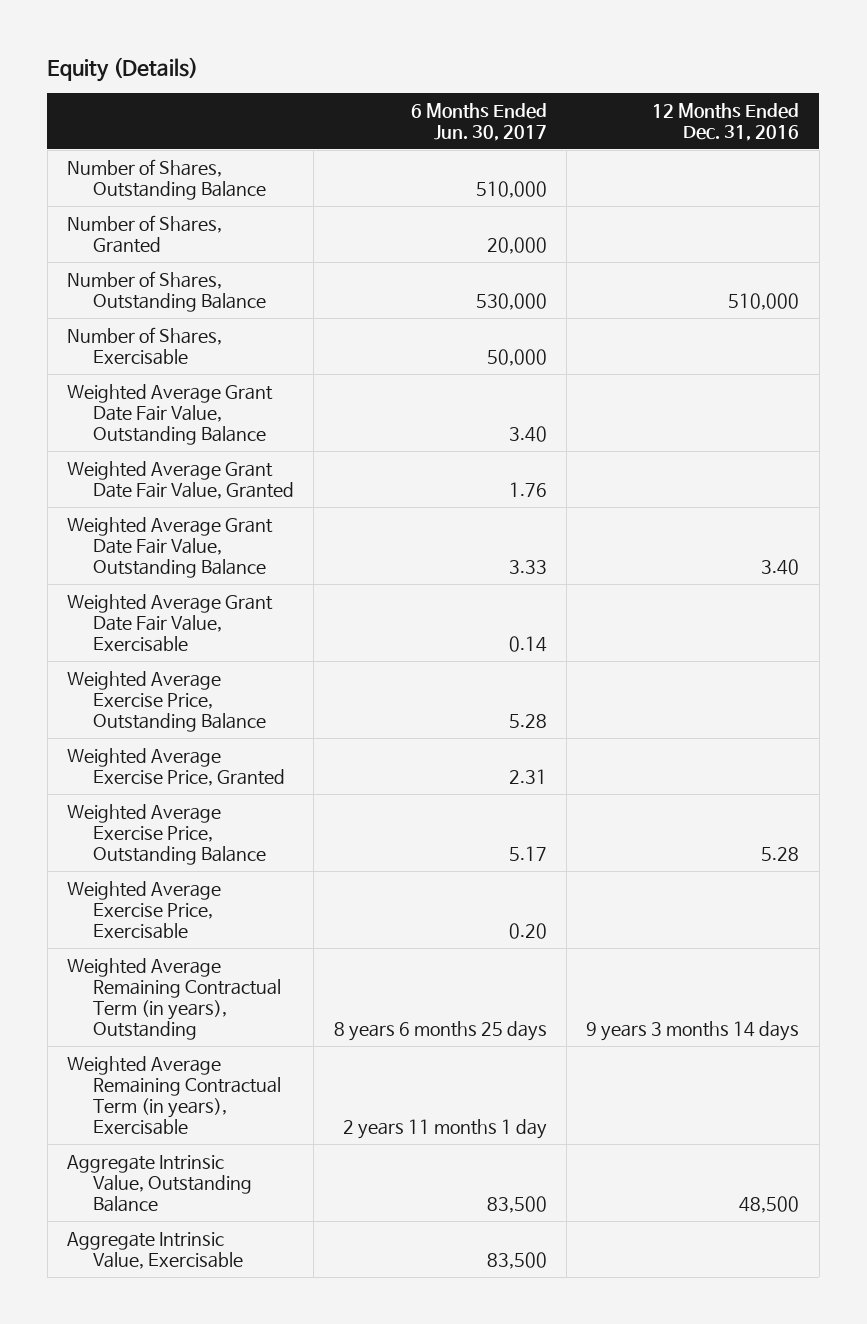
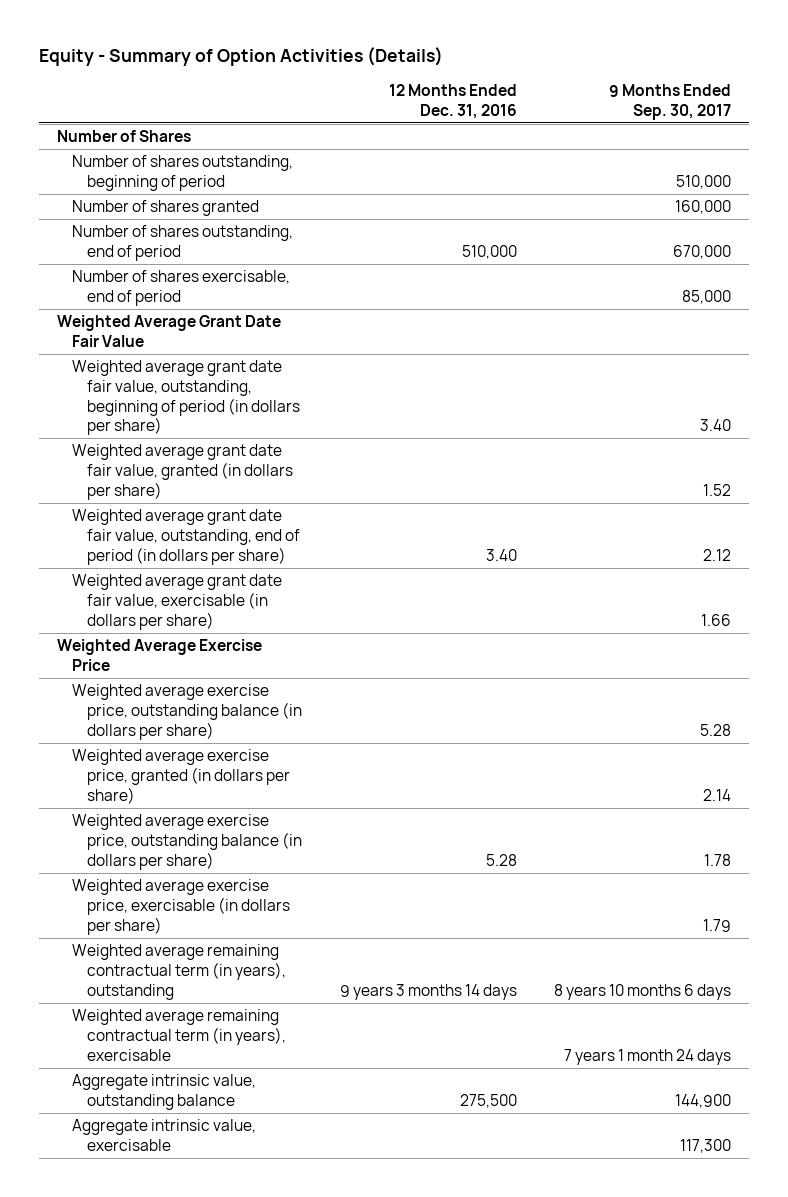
- Equity (Details)
+ Equity - Summary of Option Activities (Details)
- | 6 Months Ended Jun. 30, 2017 | 12 Months Ended Dec. 31, 2016
+ | 12 Months Ended Dec. 31, 2016 | 9 Months Ended Sep. 30, 2017
- Number of Shares, Outstanding Balance | 510,000 |
- Number of Shares, Granted | 20,000 |
- Number of Shares, Outstanding Balance | 530,000 | 510,000
- Number of Shares, Exercisable | 50,000 |
- Weighted Average Grant Date Fair Value, Outstanding Balance | 3.40 |
- Weighted Average Grant Date Fair Value, Granted | 1.76 |
- Weighted Average Grant Date Fair Value, Outstanding Balance | 3.33 | 3.40
- Weighted Average Grant Date Fair Value, Exercisable | 0.14 |
- Weighted Average Exercise Price, Outstanding Balance | 5.28 |
- Weighted Average Exercise Price, Granted | 2.31 |
- Weighted Average Exercise Price, Outstanding Balance | 5.17 | 5.28
- Weighted Average Exercise Price, Exercisable | 0.20 |
- Weighted Average Remaining Contractual Term (in years), Outstanding | 8 years 6 months 25 days | 9 years 3 months 14 days
- Weighted Average Remaining Contractual Term (in years), Exercisable | 2 years 11 months 1 day |
- Aggregate Intrinsic Value, Outstanding Balance | 83,500 | 48,500
- Aggregate Intrinsic Value, Exercisable | 83,500 |
+ Number of Shares
+ Number of shares outstanding, beginning of period | | 510,000
+ Number of shares granted | | 160,000
+ Number of shares outstanding, end of period | 510,000 | 670,000
+ Number of shares exercisable, end of period | | 85,000
+ Weighted Average Grant Date Fair Value
+ Weighted average grant date fair value, outstanding, beginning of period (in dollars per share) | | 3.40
+ Weighted average grant date fair value, granted (in dollars per share) | | 1.52
+ Weighted average grant date fair value, outstanding, end of period (in dollars per share) | 3.40 | 2.12
+ Weighted average grant date fair value, exercisable (in dollars per share) | | 1.66
+ Weighted Average Exercise Price
+ Weighted average exercise price, outstanding balance (in dollars per share) | | 5.28
+ Weighted average exercise price, granted (in dollars per share) | | 2.14
+ Weighted average exercise price, outstanding balance (in dollars per share) | 5.28 | 1.78
+ Weighted average exercise price, exercisable (in dollars per share) | | 1.79
+ Weighted average remaining contractual term (in years), outstanding | 9 years 3 months 14 days | 8 years 10 months 6 days
+ Weighted average remaining contractual term (in years), exercisable | | 7 years 1 month 24 days
+ Aggregate intrinsic value, outstanding balance | 275,500 | 144,900
+ Aggregate intrinsic value, exercisable | | 117,300

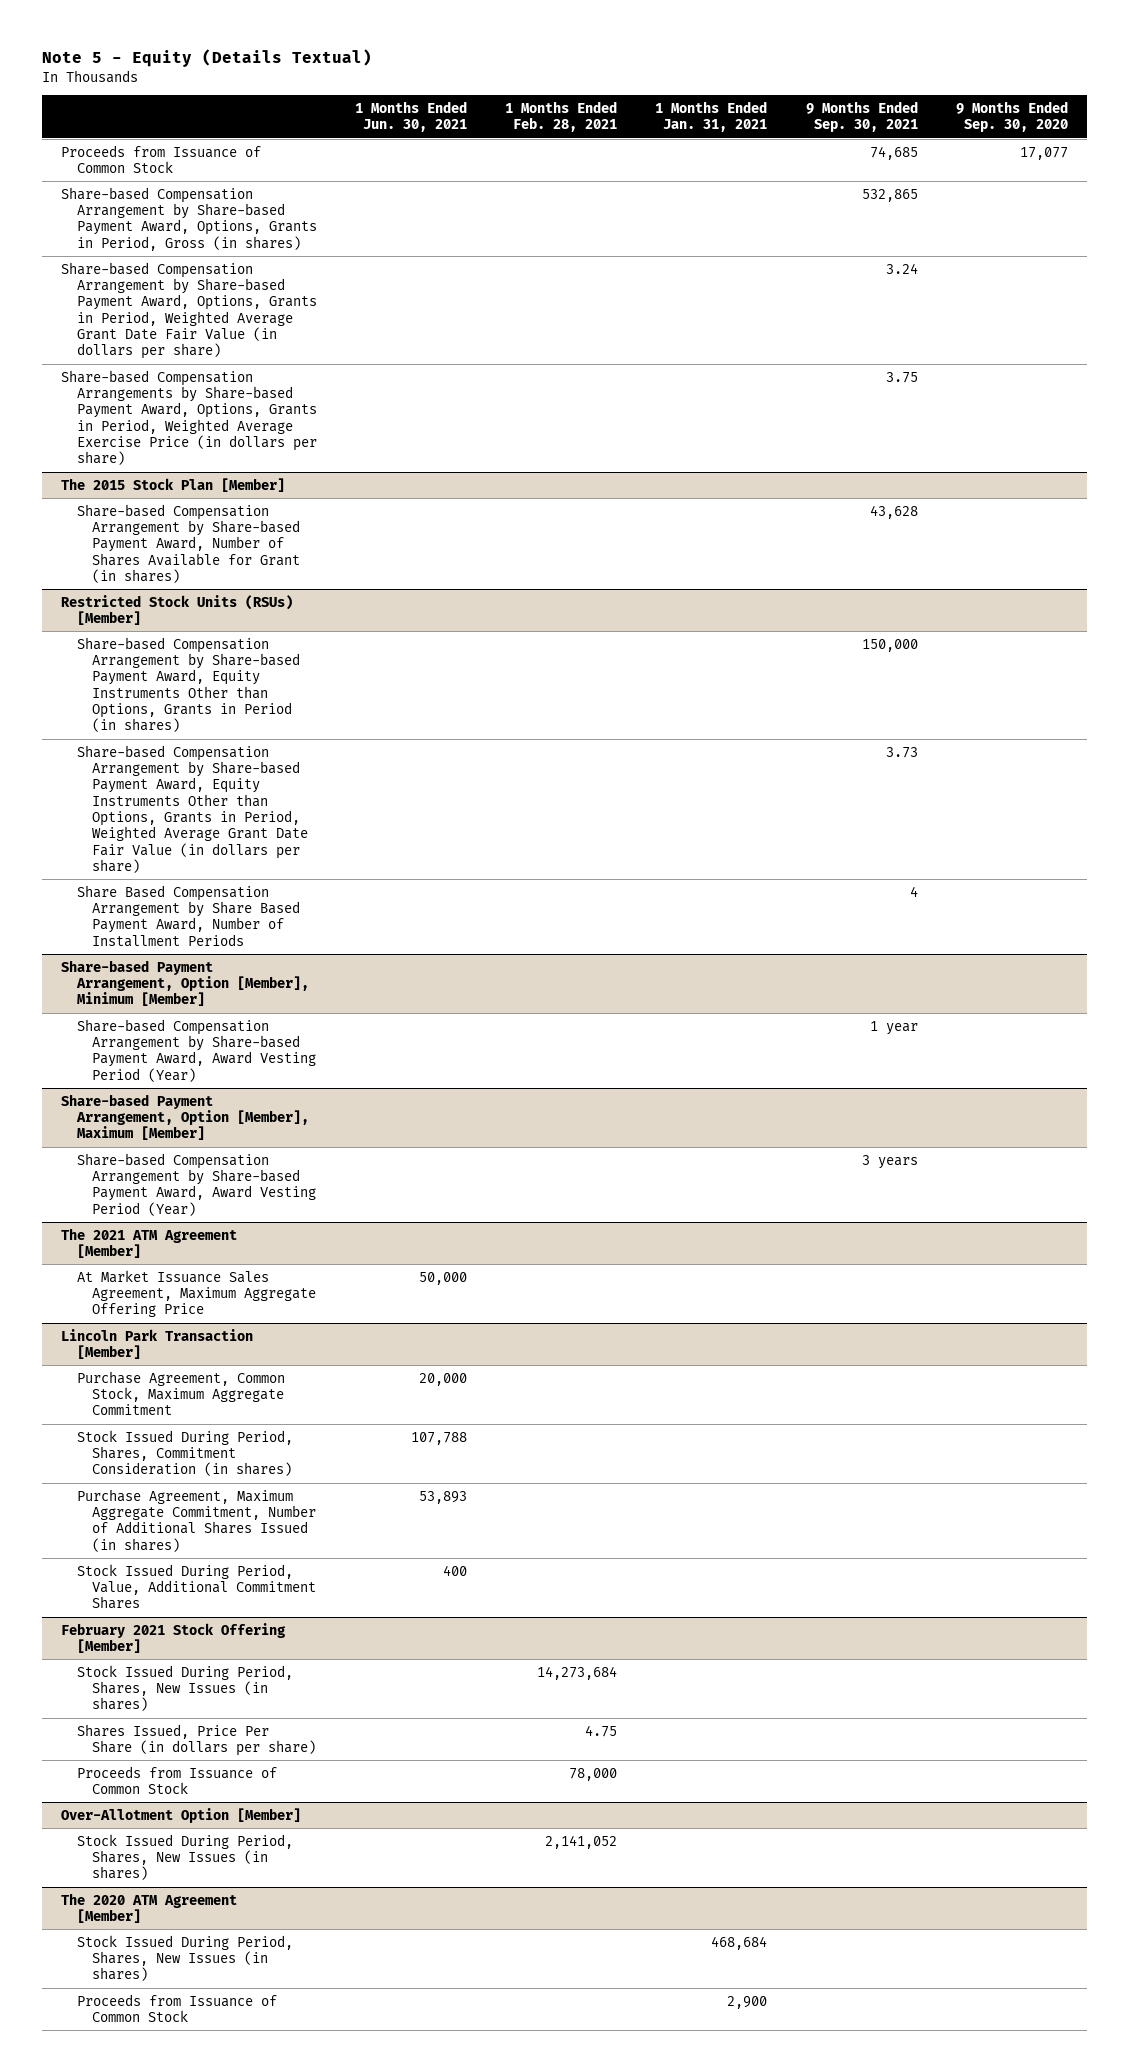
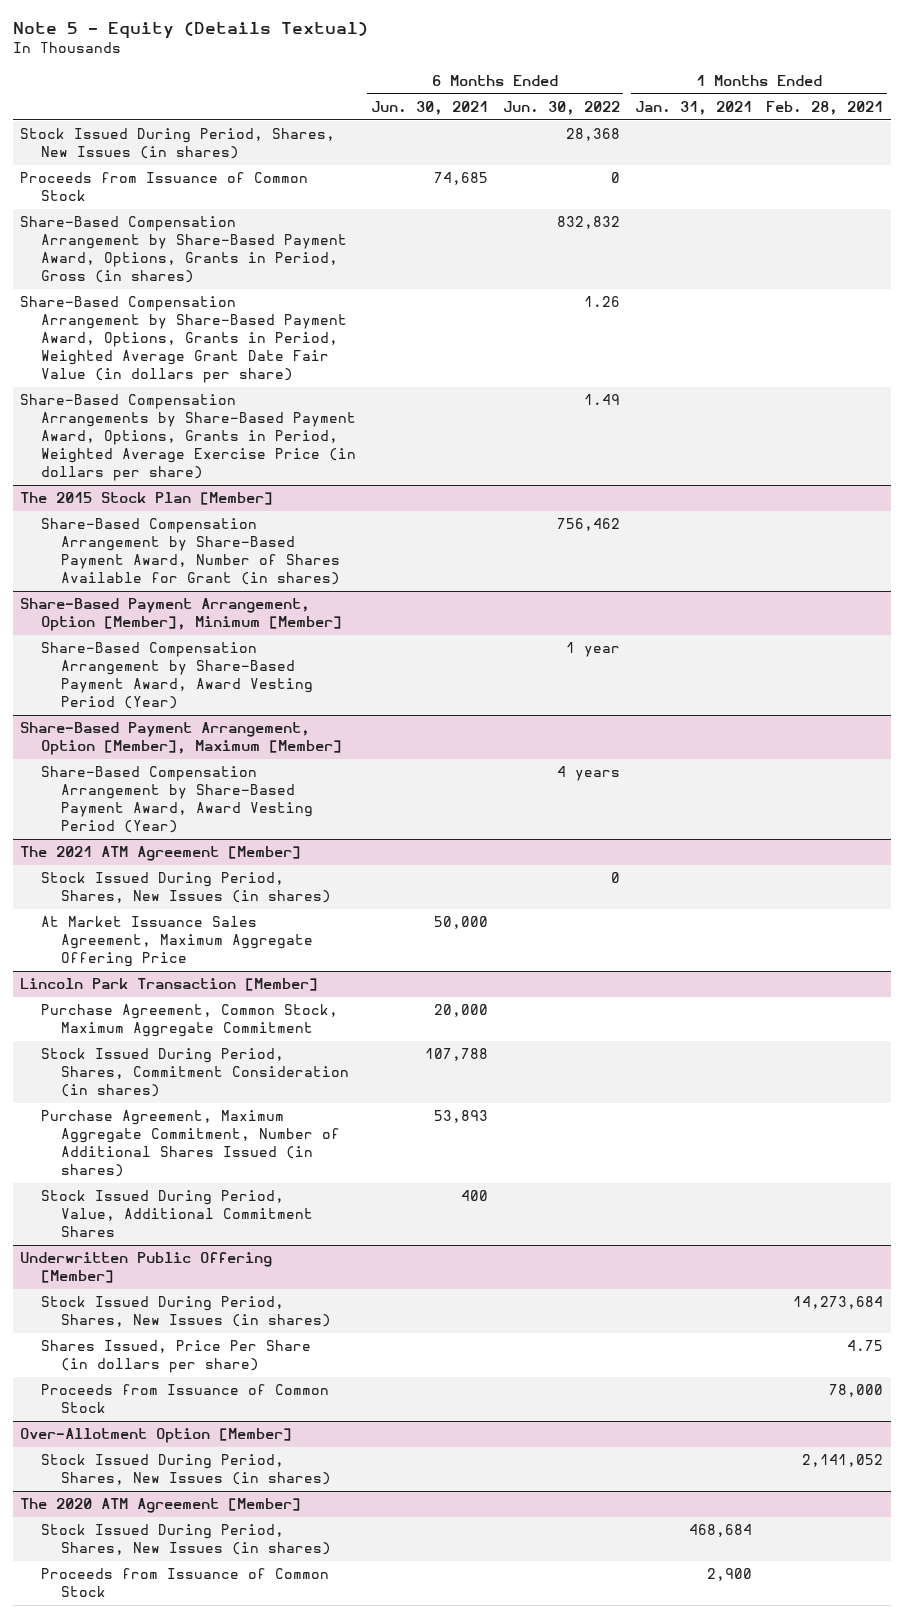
- | 1 Months Ended Jun. 30, 2021 | 1 Months Ended Feb. 28, 2021 | 1 Months Ended Jan. 31, 2021 | 9 Months Ended Sep. 30, 2021 | 9 Months Ended Sep. 30, 2020
+ | 6 Months Ended Jun. 30, 2021 | 6 Months Ended Jun. 30, 2022 | 1 Months Ended Jan. 31, 2021 | 1 Months Ended Feb. 28, 2021
+ Stock Issued During Period, Shares, New Issues (in shares) | | 28,368 | |
- Share-based Compensation Arrangement by Share-based Payment Award, Options, Grants in Period, Gross (in shares) | | | | 532,865 |
- Share-based Compensation Arrangement by Share-based Payment Award, Options, Grants in Period, Weighted Average Grant Date Fair Value (in dollars per share) | | | | 3.24 |
- Share-based Compensation Arrangements by Share-based Payment Award, Options, Grants in Period, Weighted Average Exercise Price (in dollars per share) | | | | 3.75 |
+ Share-Based Compensation Arrangement by Share-Based Payment Award, Options, Grants in Period, Gross (in shares) | | 832,832 | |
+ Share-Based Compensation Arrangement by Share-Based Payment Award, Options, Grants in Period, Weighted Average Grant Date Fair Value (in dollars per share) | | 1.26 | |
+ Share-Based Compensation Arrangements by Share-Based Payment Award, Options, Grants in Period, Weighted Average Exercise Price (in dollars per share) | | 1.49 | |
@ The 2015 Stock Plan [Member]
- Share-based Compensation Arrangement by Share-based Payment Award, Number of Shares Available for Grant (in shares) | | | | 43,628 |
- Restricted Stock Units (RSUs) [Member]
- Share-based Compensation Arrangement by Share-based Payment Award, Equity Instruments Other than Options, Grants in Period (in shares) | | | | 150,000 |
- Share-based Compensation Arrangement by Share-based Payment Award, Equity Instruments Other than Options, Grants in Period, Weighted Average Grant Date Fair Value (in dollars per share) | | | | 3.73 |
- Share Based Compensation Arrangement by Share Based Payment Award, Number of Installment Periods | | | | 4 |
- Share-based Payment Arrangement, Option [Member], Minimum [Member]
- Share-based Compensation Arrangement by Share-based Payment Award, Award Vesting Period (Year) | | | | 1 year |
- Share-based Payment Arrangement, Option [Member], Maximum [Member]
- Share-based Compensation Arrangement by Share-based Payment Award, Award Vesting Period (Year) | | | | 3 years |
@ The 2015 Stock Plan [Member]
+ Share-Based Compensation Arrangement by Share-Based Payment Award, Number of Shares Available for Grant (in shares) | | 756,462 | |
+ Share-Based Payment Arrangement, Option [Member], Minimum [Member]
+ Share-Based Compensation Arrangement by Share-Based Payment Award, Award Vesting Period (Year) | | 1 year | |
+ Share-Based Payment Arrangement, Option [Member], Maximum [Member]
+ Share-Based Compensation Arrangement by Share-Based Payment Award, Award Vesting Period (Year) | | 4 years | |
@ The 2021 ATM Agreement [Member]
+ Stock Issued During Period, Shares, New Issues (in shares) | | 0 | |
- February 2021 Stock Offering [Member]
+ Underwritten Public Offering [Member]

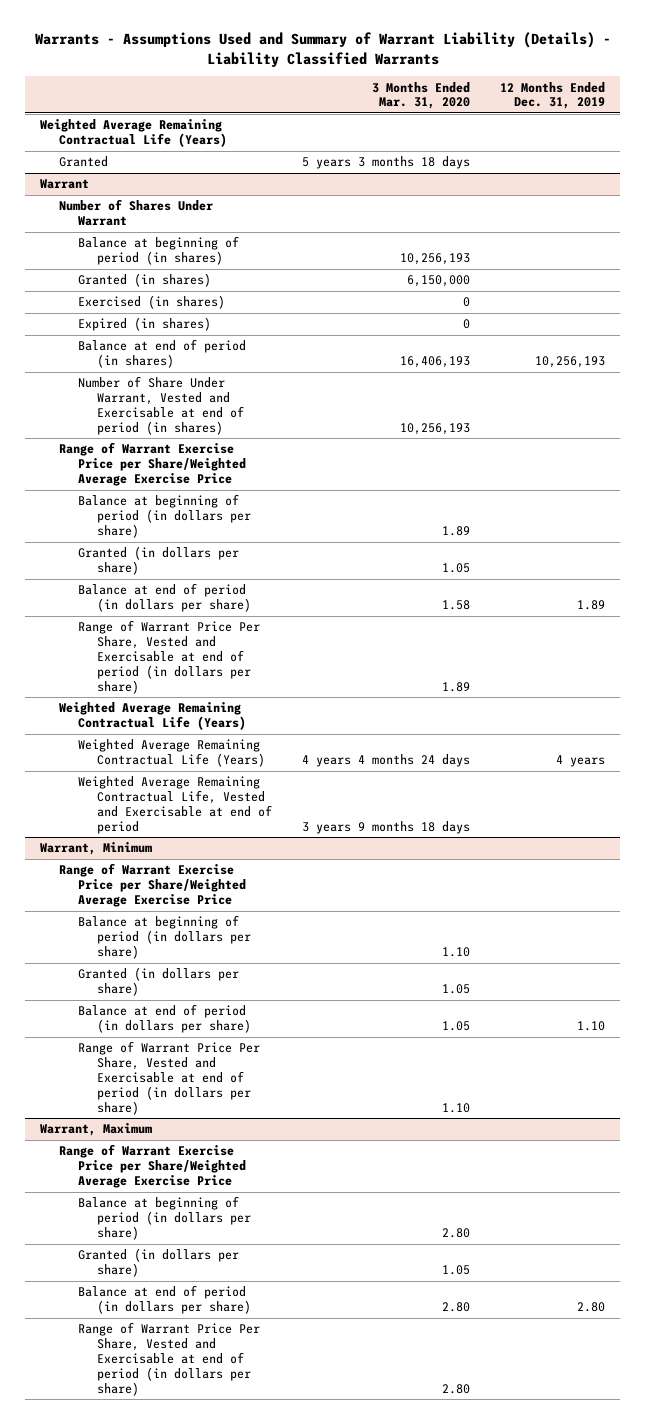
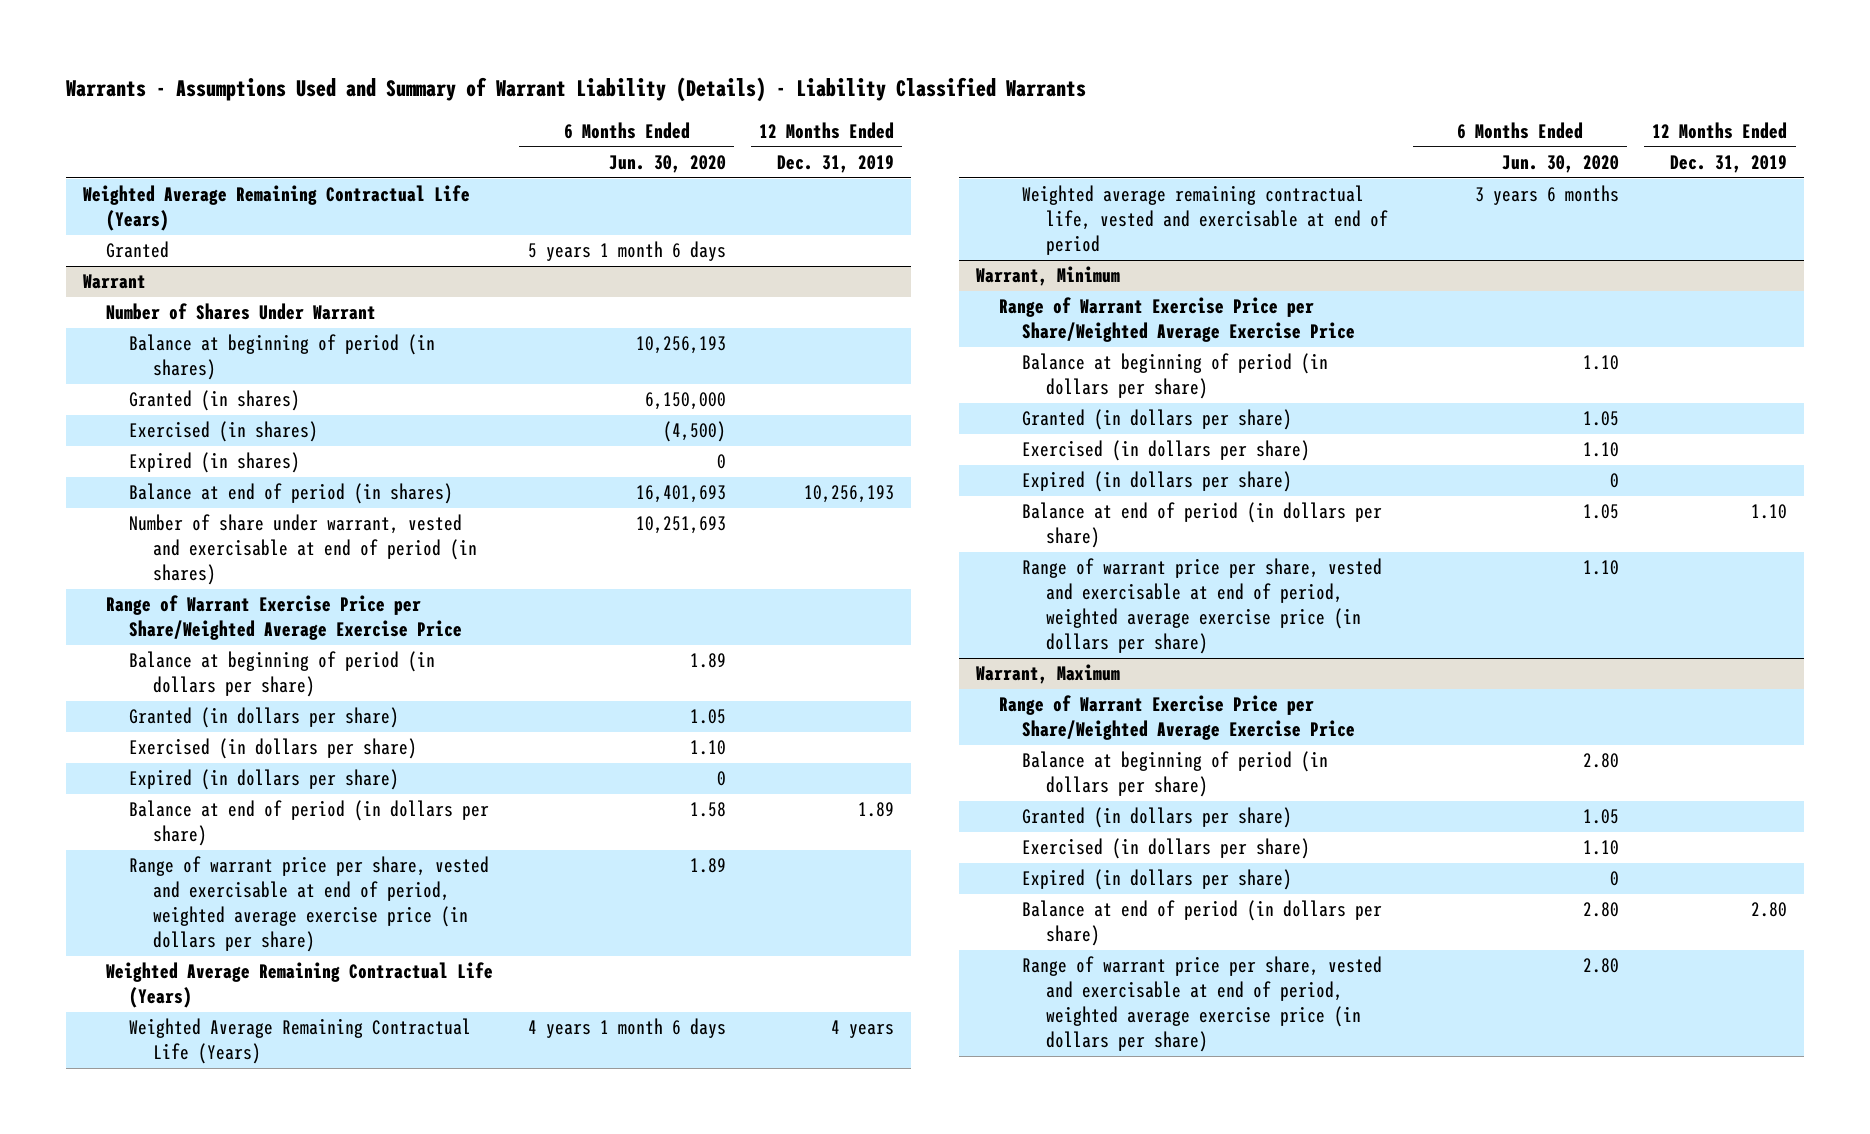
- | 3 Months Ended Mar. 31, 2020 | 12 Months Ended Dec. 31, 2019
+ | 6 Months Ended Jun. 30, 2020 | 12 Months Ended Dec. 31, 2019
@ Warrant
- Number of Share Under Warrant, Vested and Exercisable at end of period (in shares) | 10,256,193 |
+ Number of share under warrant, vested and exercisable at end of period (in shares) | 10,251,693 |
+ Exercised (in dollars per share) | 1.10 |
+ Expired (in dollars per share) | 0 |
- Range of Warrant Price Per Share, Vested and Exercisable at end of period (in dollars per share) | 1.89 |
+ Range of warrant price per share, vested and exercisable at end of period, weighted average exercise price (in dollars per share) | 1.89 |
- Weighted Average Remaining Contractual Life, Vested and Exercisable at end of period | 3 years 9 months 18 days |
+ Weighted average remaining contractual life, vested and exercisable at end of period | 3 years 6 months |
@ Warrant, Minimum
+ Exercised (in dollars per share) | 1.10 |
+ Expired (in dollars per share) | 0 |
- Range of Warrant Price Per Share, Vested and Exercisable at end of period (in dollars per share) | 1.10 |
+ Range of warrant price per share, vested and exercisable at end of period, weighted average exercise price (in dollars per share) | 1.10 |
@ Warrant, Maximum
+ Exercised (in dollars per share) | 1.10 |
+ Expired (in dollars per share) | 0 |
- Range of Warrant Price Per Share, Vested and Exercisable at end of period (in dollars per share) | 2.80 |
+ Range of warrant price per share, vested and exercisable at end of period, weighted average exercise price (in dollars per share) | 2.80 |

